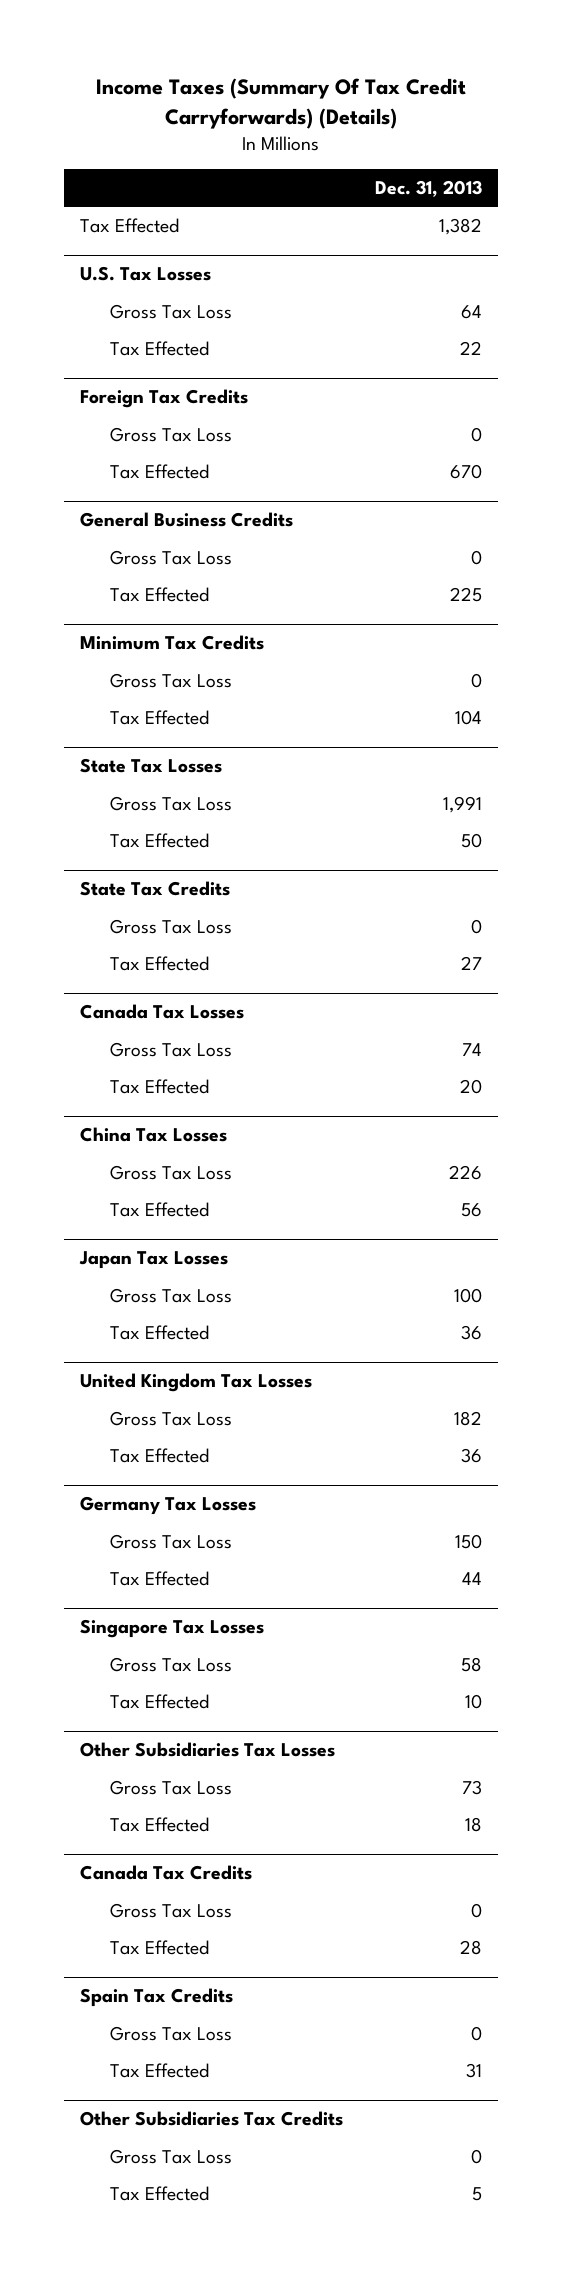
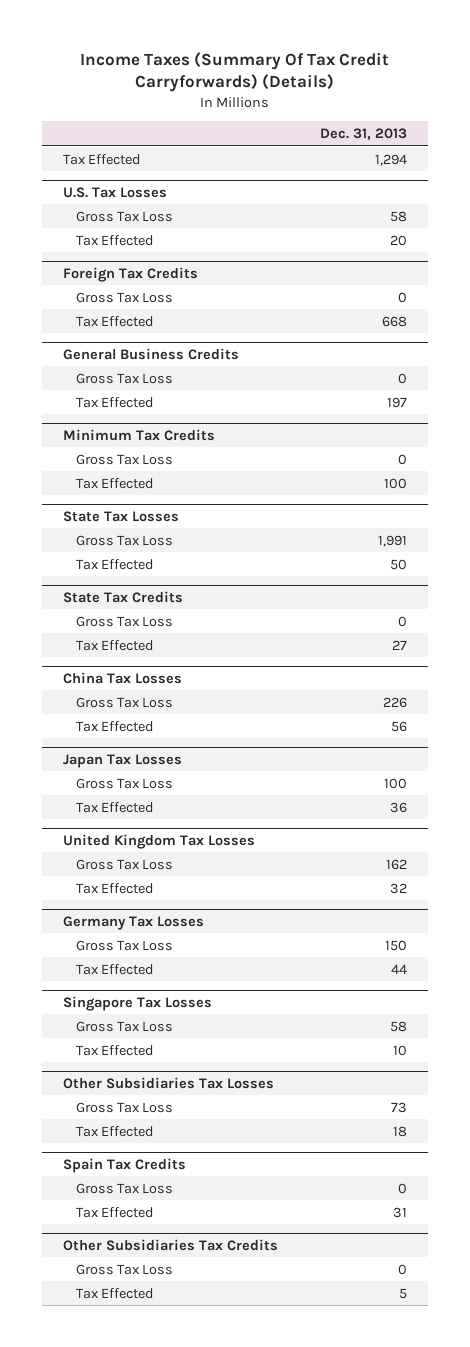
- Tax Effected | 1,382
+ Tax Effected | 1,294
@ U.S. Tax Losses
- Gross Tax Loss | 64
- Tax Effected | 22
+ Gross Tax Loss | 58
+ Tax Effected | 20
@ Foreign Tax Credits
- Tax Effected | 670
+ Tax Effected | 668
@ General Business Credits
- Tax Effected | 225
+ Tax Effected | 197
@ Minimum Tax Credits
- Tax Effected | 104
+ Tax Effected | 100
- Canada Tax Losses
- Gross Tax Loss | 74
- Tax Effected | 20
@ United Kingdom Tax Losses
- Gross Tax Loss | 182
- Tax Effected | 36
+ Gross Tax Loss | 162
+ Tax Effected | 32
- Canada Tax Credits
- Gross Tax Loss | 0
- Tax Effected | 28

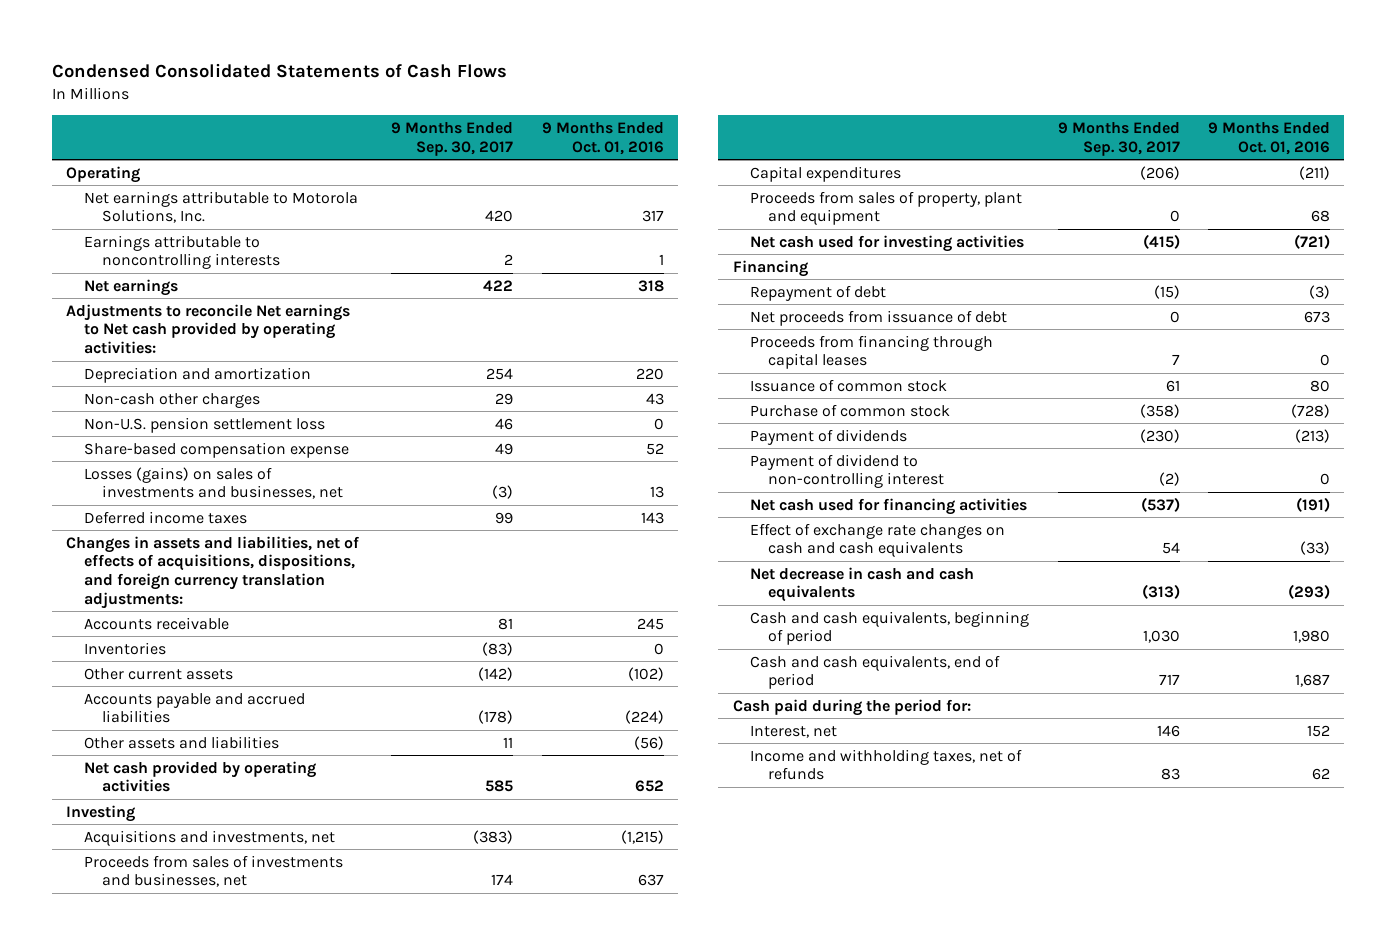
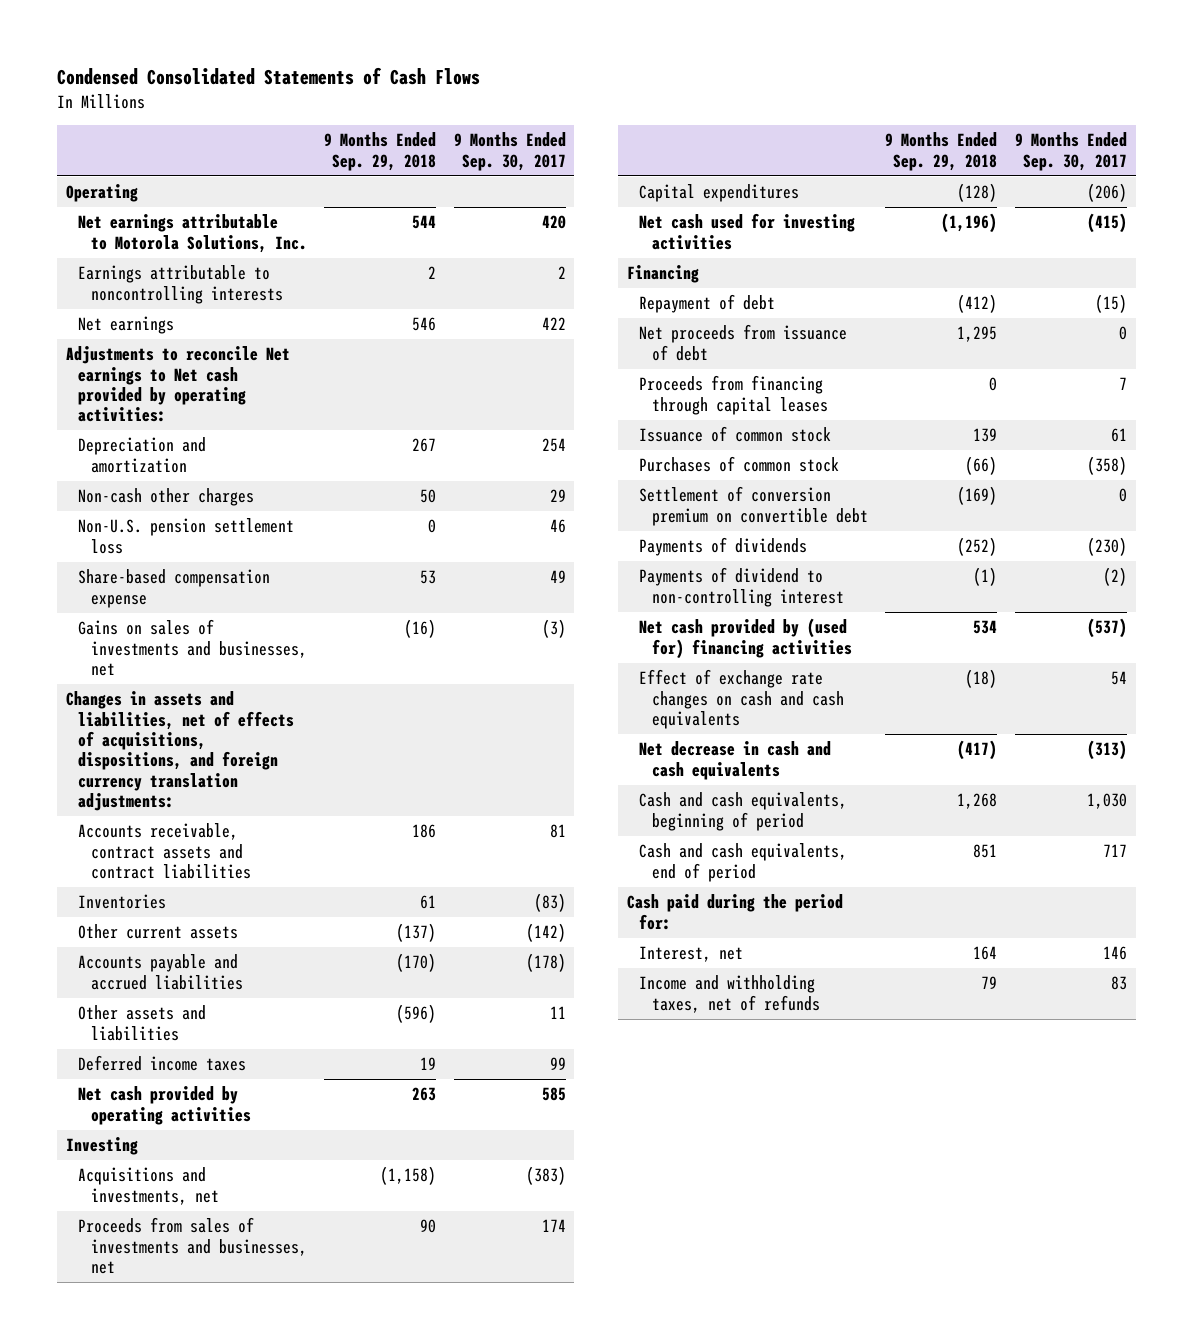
- | 9 Months Ended Sep. 30, 2017 | 9 Months Ended Oct. 01, 2016
+ | 9 Months Ended Sep. 29, 2018 | 9 Months Ended Sep. 30, 2017
- Losses (gains) on sales of investments and businesses, net | (3) | 13
+ Gains on sales of investments and businesses, net | (16) | (3)
- Accounts receivable | 81 | 245
+ Accounts receivable, contract assets and contract liabilities | 186 | 81
moved down: Deferred income taxes | 19 | 99
- Proceeds from sales of property, plant and equipment | 0 | 68
- Purchase of common stock | (358) | (728)
- Payment of dividends | (230) | (213)
- Payment of dividend to non-controlling interest | (2) | 0
- Net cash used for financing activities | (537) | (191)
+ Purchases of common stock | (66) | (358)
+ Settlement of conversion premium on convertible debt | (169) | 0
+ Payments of dividends | (252) | (230)
+ Payments of dividend to non-controlling interest | (1) | (2)
+ Net cash provided by (used for) financing activities | 534 | (537)

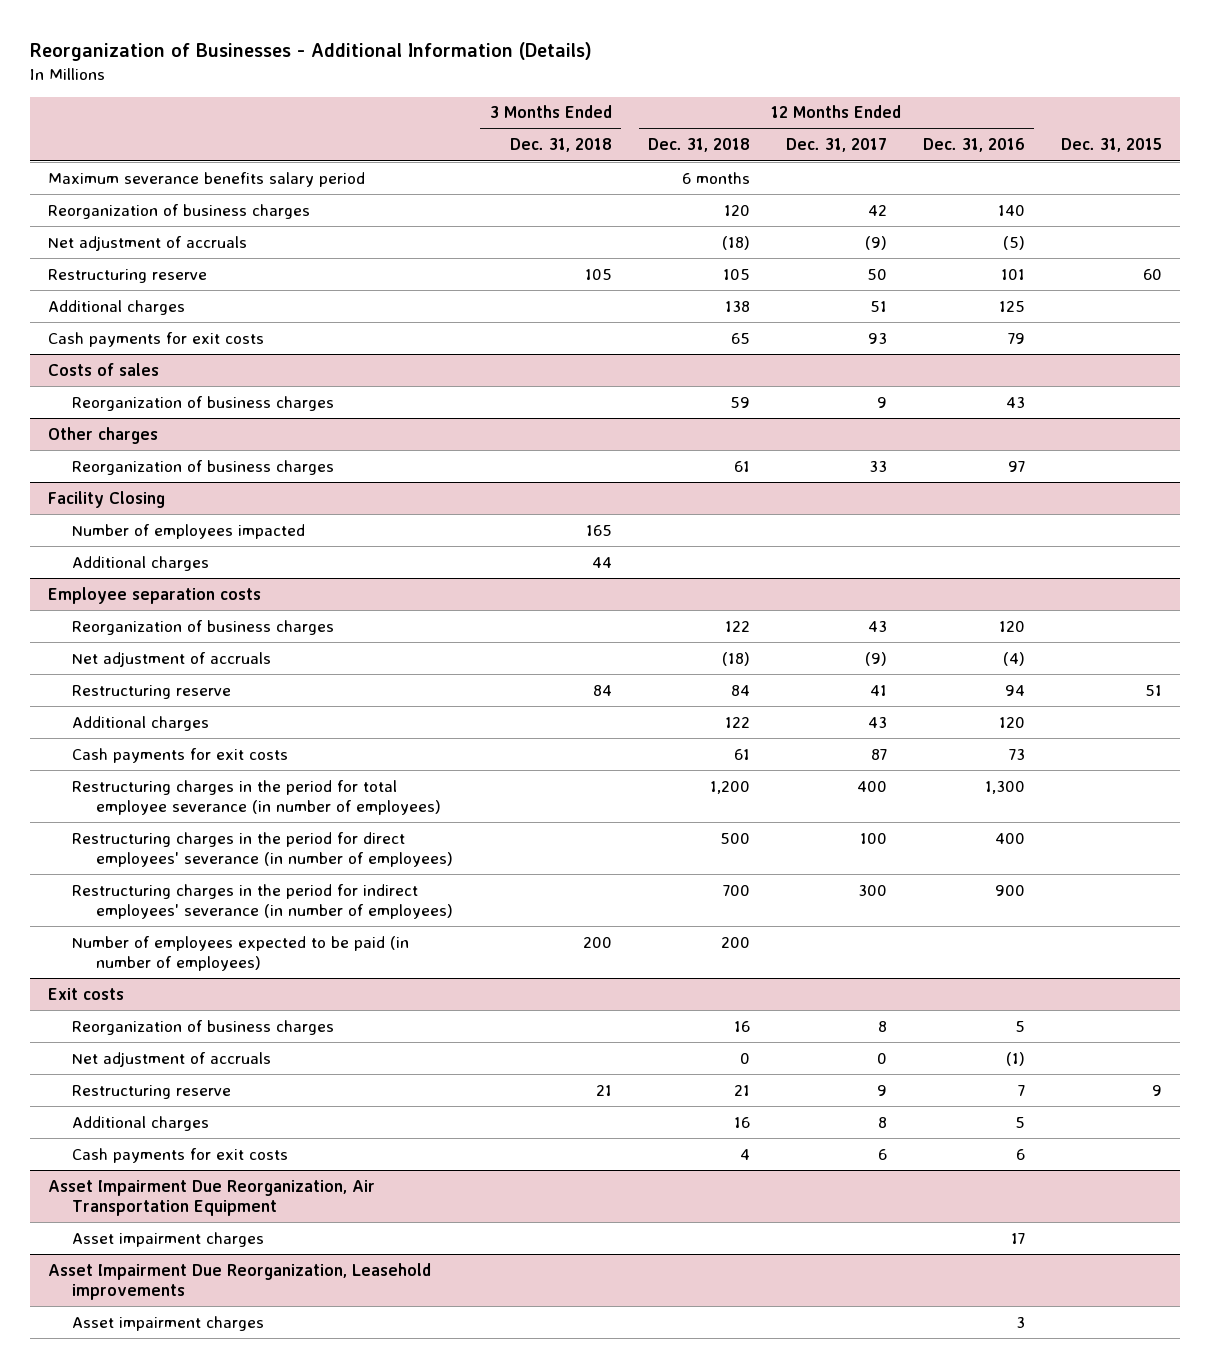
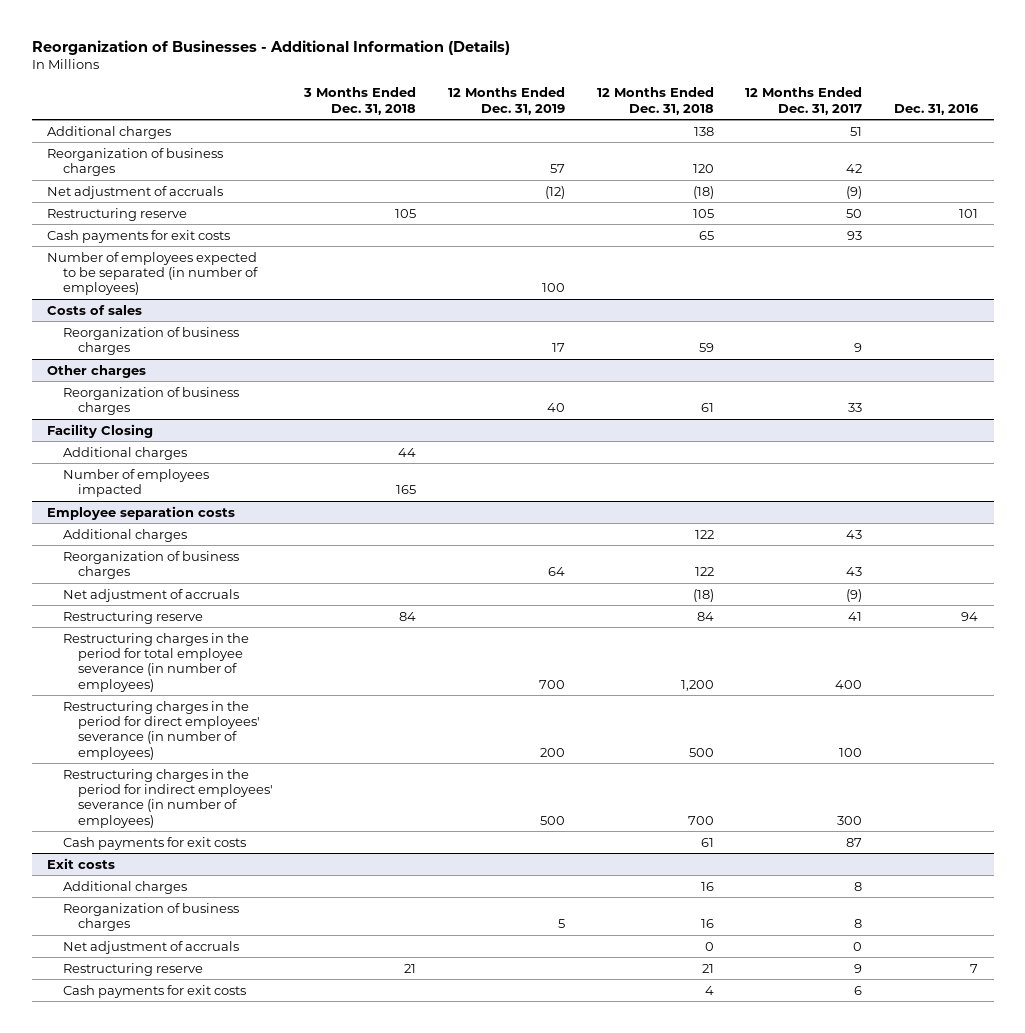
- | 3 Months Ended Dec. 31, 2018 | 12 Months Ended Dec. 31, 2018 | 12 Months Ended Dec. 31, 2017 | 12 Months Ended Dec. 31, 2016 | Dec. 31, 2015
+ | 3 Months Ended Dec. 31, 2018 | 12 Months Ended Dec. 31, 2019 | 12 Months Ended Dec. 31, 2018 | 12 Months Ended Dec. 31, 2017 | Dec. 31, 2016
- Maximum severance benefits salary period | | 6 months | | |
moved up: Additional charges | | | 138 | 51 |
+ Number of employees expected to be separated (in number of employees) | | 100 | | |
@ Facility Closing
moved down: Number of employees impacted | 165 | | | |
@ Employee separation costs
moved up: Additional charges | | | 122 | 43 |
- Number of employees expected to be paid (in number of employees) | 200 | 200 | | |
moved down: Cash payments for exit costs | | | 61 | 87 |
@ Exit costs
moved up: Additional charges | | | 16 | 8 |
- Asset Impairment Due Reorganization, Air Transportation Equipment
- Asset impairment charges | | | | 17 |
- Asset Impairment Due Reorganization, Leasehold improvements
- Asset impairment charges | | | | 3 |

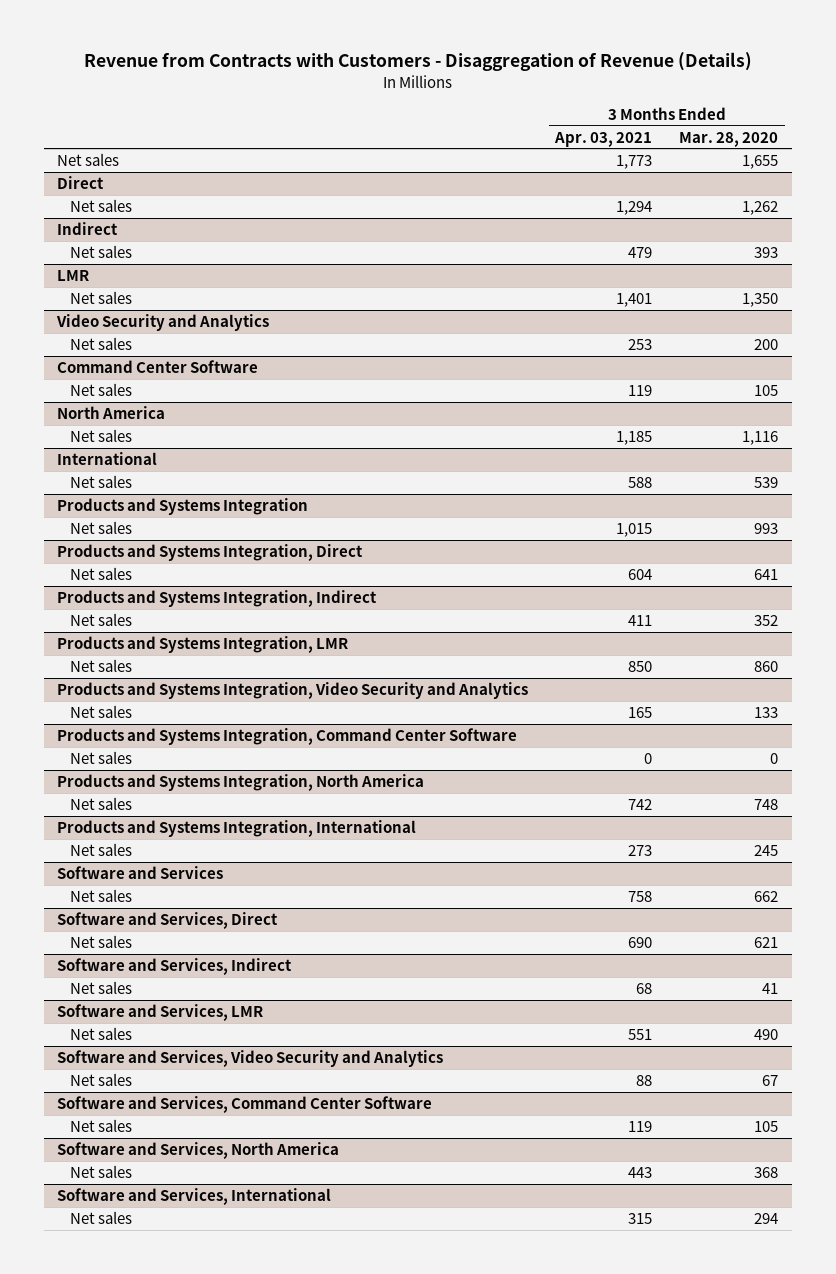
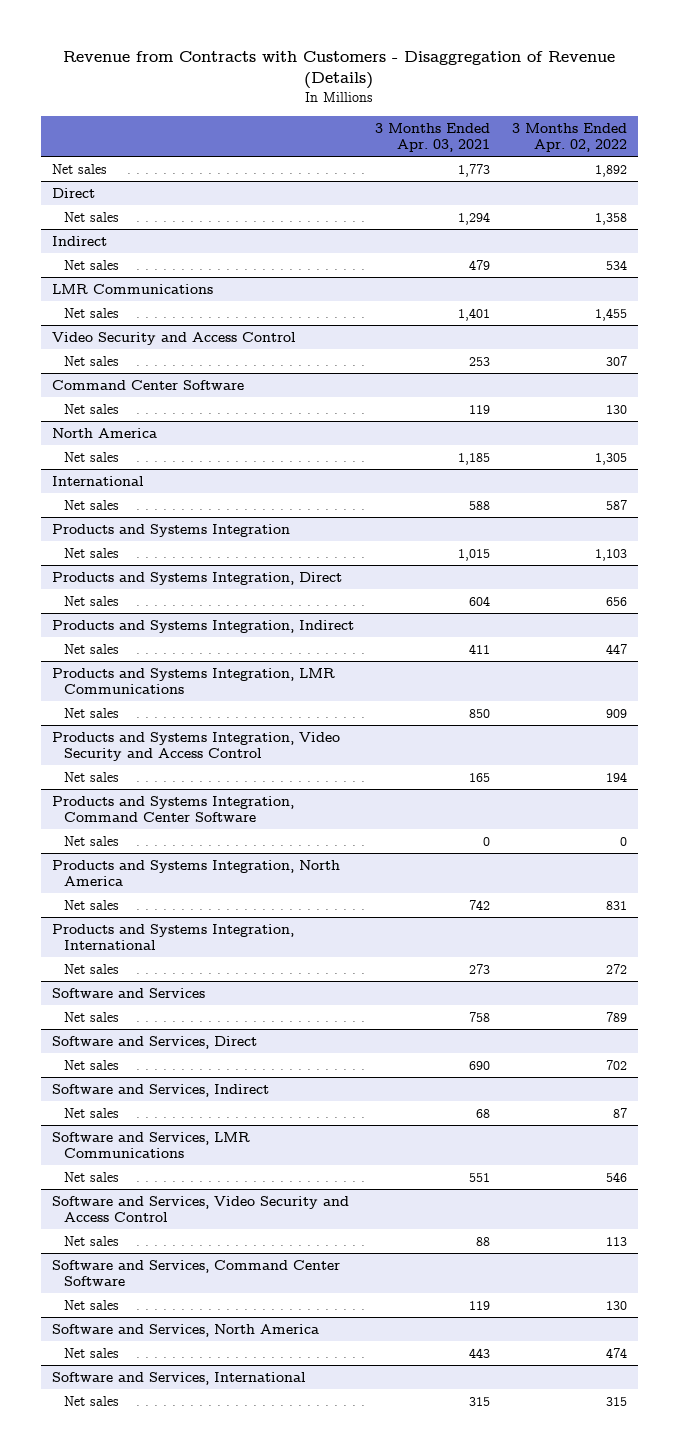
- | 3 Months Ended Apr. 03, 2021 | 3 Months Ended Mar. 28, 2020
+ | 3 Months Ended Apr. 03, 2021 | 3 Months Ended Apr. 02, 2022
- LMR
+ LMR Communications
- Video Security and Analytics
+ Video Security and Access Control
- Products and Systems Integration, LMR
+ Products and Systems Integration, LMR Communications
- Products and Systems Integration, Video Security and Analytics
+ Products and Systems Integration, Video Security and Access Control
- Software and Services, LMR
+ Software and Services, LMR Communications
- Software and Services, Video Security and Analytics
+ Software and Services, Video Security and Access Control

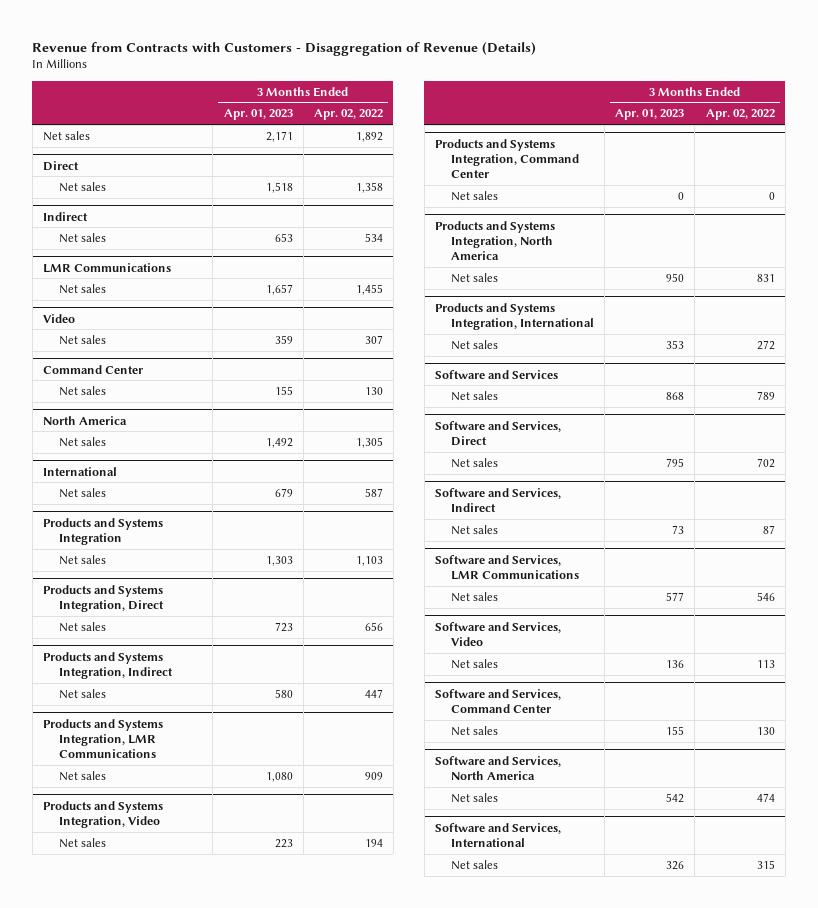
- | 3 Months Ended Apr. 03, 2021 | 3 Months Ended Apr. 02, 2022
+ | 3 Months Ended Apr. 01, 2023 | 3 Months Ended Apr. 02, 2022
- Video Security and Access Control
+ Video
- Command Center Software
+ Command Center
- Products and Systems Integration, Video Security and Access Control
+ Products and Systems Integration, Video
- Products and Systems Integration, Command Center Software
+ Products and Systems Integration, Command Center
- Software and Services, Video Security and Access Control
+ Software and Services, Video
- Software and Services, Command Center Software
+ Software and Services, Command Center

